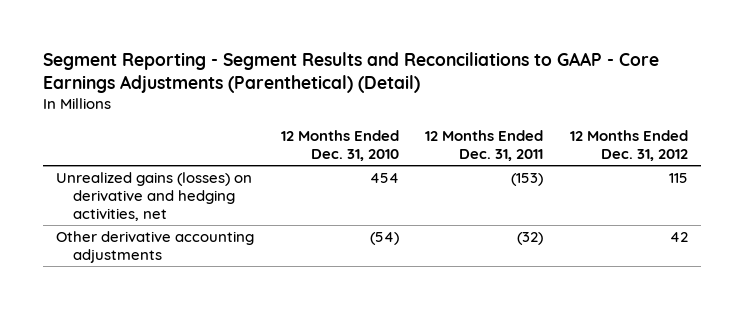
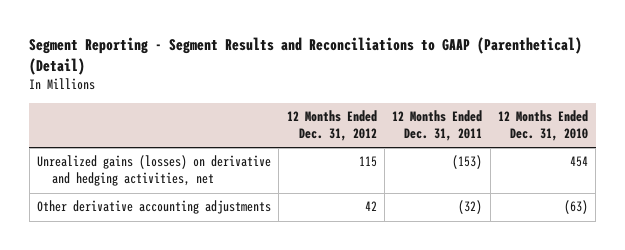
- Segment Reporting - Segment Results and Reconciliations to GAAP - Core Earnings Adjustments (Parenthetical) (Detail)
+ Segment Reporting - Segment Results and Reconciliations to GAAP (Parenthetical) (Detail)
- | 12 Months Ended Dec. 31, 2010 | 12 Months Ended Dec. 31, 2011 | 12 Months Ended Dec. 31, 2012
+ | 12 Months Ended Dec. 31, 2012 | 12 Months Ended Dec. 31, 2011 | 12 Months Ended Dec. 31, 2010
- Other derivative accounting adjustments | (54) | (32) | 42
+ Other derivative accounting adjustments | 42 | (32) | (63)

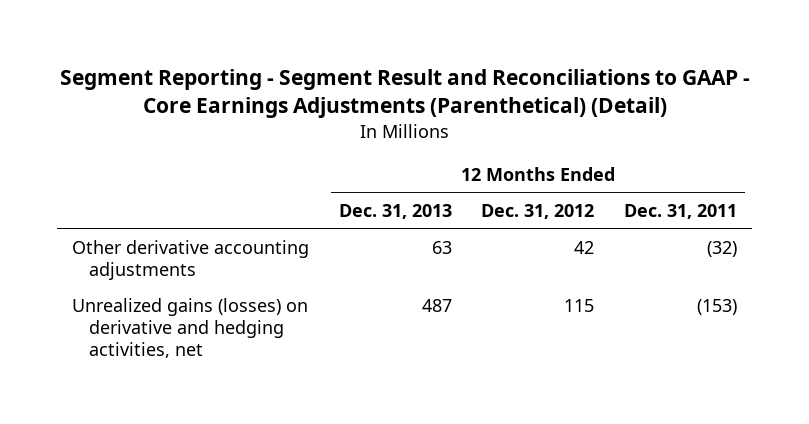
- Segment Reporting - Segment Results and Reconciliations to GAAP (Parenthetical) (Detail)
+ Segment Reporting - Segment Result and Reconciliations to GAAP - Core Earnings Adjustments (Parenthetical) (Detail)
- | 12 Months Ended Dec. 31, 2012 | 12 Months Ended Dec. 31, 2011 | 12 Months Ended Dec. 31, 2010
+ | 12 Months Ended Dec. 31, 2013 | 12 Months Ended Dec. 31, 2012 | 12 Months Ended Dec. 31, 2011
moved down: Unrealized gains (losses) on derivative and hedging activities, net | 487 | 115 | (153)

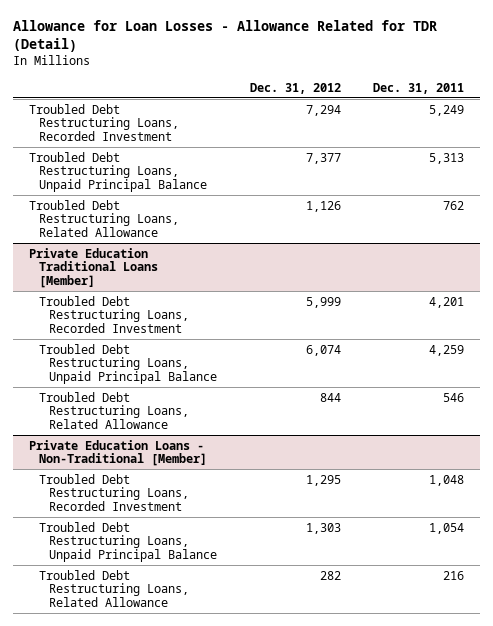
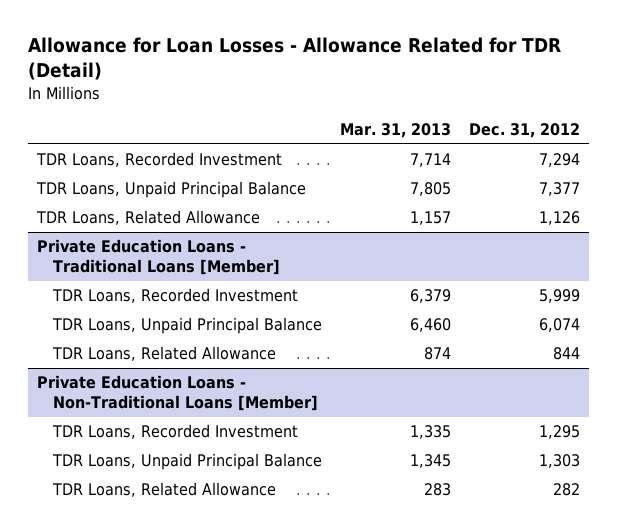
- | Dec. 31, 2012 | Dec. 31, 2011
+ | Mar. 31, 2013 | Dec. 31, 2012
- Troubled Debt Restructuring Loans, Recorded Investment | 7,294 | 5,249
- Troubled Debt Restructuring Loans, Unpaid Principal Balance | 7,377 | 5,313
- Troubled Debt Restructuring Loans, Related Allowance | 1,126 | 762
- Private Education Traditional Loans [Member]
- Troubled Debt Restructuring Loans, Recorded Investment | 5,999 | 4,201
- Troubled Debt Restructuring Loans, Unpaid Principal Balance | 6,074 | 4,259
- Troubled Debt Restructuring Loans, Related Allowance | 844 | 546
- Private Education Loans - Non-Traditional [Member]
- Troubled Debt Restructuring Loans, Recorded Investment | 1,295 | 1,048
- Troubled Debt Restructuring Loans, Unpaid Principal Balance | 1,303 | 1,054
- Troubled Debt Restructuring Loans, Related Allowance | 282 | 216
+ TDR Loans, Recorded Investment | 7,714 | 7,294
+ TDR Loans, Unpaid Principal Balance | 7,805 | 7,377
+ TDR Loans, Related Allowance | 1,157 | 1,126
+ Private Education Loans - Traditional Loans [Member]
+ TDR Loans, Recorded Investment | 6,379 | 5,999
+ TDR Loans, Unpaid Principal Balance | 6,460 | 6,074
+ TDR Loans, Related Allowance | 874 | 844
+ Private Education Loans - Non-Traditional Loans [Member]
+ TDR Loans, Recorded Investment | 1,335 | 1,295
+ TDR Loans, Unpaid Principal Balance | 1,345 | 1,303
+ TDR Loans, Related Allowance | 283 | 282

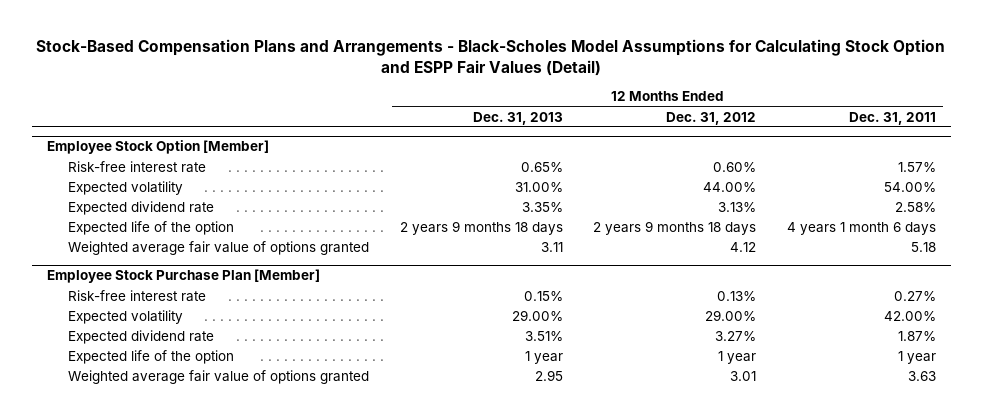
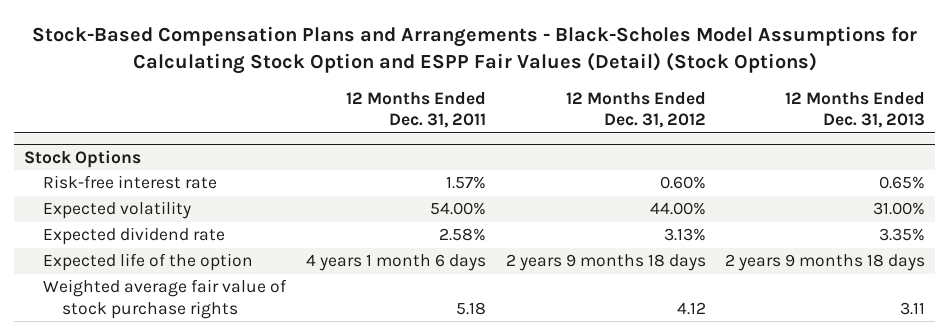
- Stock-Based Compensation Plans and Arrangements - Black-Scholes Model Assumptions for Calculating Stock Option and ESPP Fair Values (Detail)
+ Stock-Based Compensation Plans and Arrangements - Black-Scholes Model Assumptions for Calculating Stock Option and ESPP Fair Values (Detail) (Stock Options)
- | 12 Months Ended Dec. 31, 2013 | 12 Months Ended Dec. 31, 2012 | 12 Months Ended Dec. 31, 2011
+ | 12 Months Ended Dec. 31, 2011 | 12 Months Ended Dec. 31, 2012 | 12 Months Ended Dec. 31, 2013
- Employee Stock Option [Member]
+ Stock Options
- Weighted average fair value of options granted | 3.11 | 4.12 | 5.18
- Employee Stock Purchase Plan [Member]
- Risk-free interest rate | 0.15% | 0.13% | 0.27%
- Expected volatility | 29.00% | 29.00% | 42.00%
- Expected dividend rate | 3.51% | 3.27% | 1.87%
- Expected life of the option | 1 year | 1 year | 1 year
- Weighted average fair value of options granted | 2.95 | 3.01 | 3.63
+ Weighted average fair value of stock purchase rights | 5.18 | 4.12 | 3.11

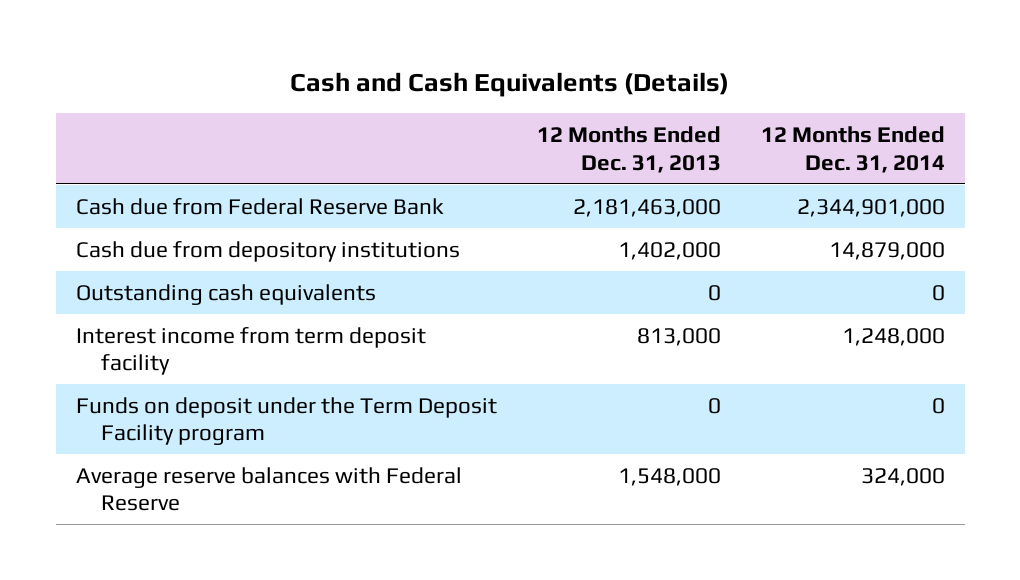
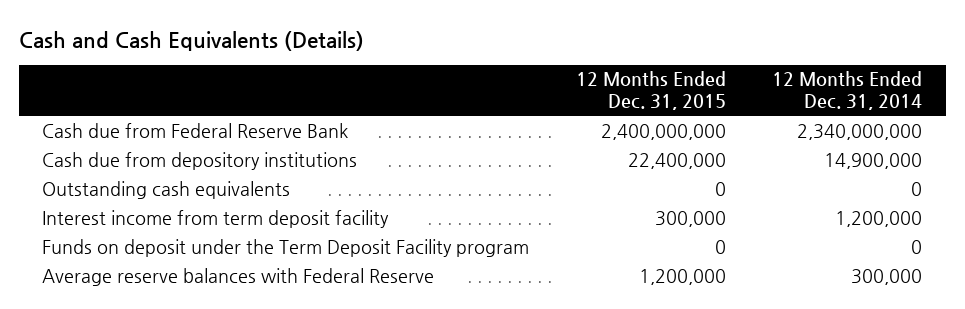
- | 12 Months Ended Dec. 31, 2013 | 12 Months Ended Dec. 31, 2014
+ | 12 Months Ended Dec. 31, 2015 | 12 Months Ended Dec. 31, 2014
- Cash due from Federal Reserve Bank | 2,181,463,000 | 2,344,901,000
- Cash due from depository institutions | 1,402,000 | 14,879,000
+ Cash due from Federal Reserve Bank | 2,400,000,000 | 2,340,000,000
+ Cash due from depository institutions | 22,400,000 | 14,900,000
- Interest income from term deposit facility | 813,000 | 1,248,000
+ Interest income from term deposit facility | 300,000 | 1,200,000
- Average reserve balances with Federal Reserve | 1,548,000 | 324,000
+ Average reserve balances with Federal Reserve | 1,200,000 | 300,000

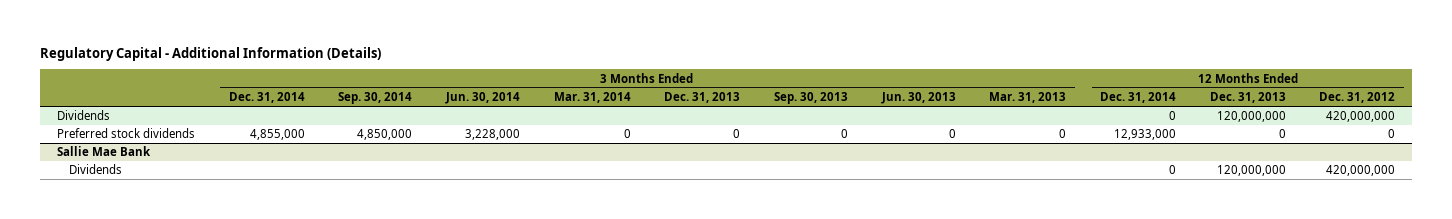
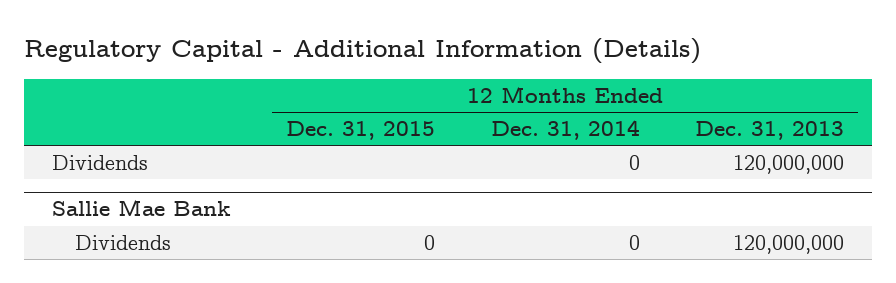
- | 3 Months Ended Dec. 31, 2014 | 3 Months Ended Sep. 30, 2014 | 3 Months Ended Jun. 30, 2014 | 3 Months Ended Mar. 31, 2014 | 3 Months Ended Dec. 31, 2013 | 3 Months Ended Sep. 30, 2013 | 3 Months Ended Jun. 30, 2013 | 3 Months Ended Mar. 31, 2013 | 12 Months Ended Dec. 31, 2014 | 12 Months Ended Dec. 31, 2013 | 12 Months Ended Dec. 31, 2012
+ | 12 Months Ended Dec. 31, 2015 | 12 Months Ended Dec. 31, 2014 | 12 Months Ended Dec. 31, 2013
- Preferred stock dividends | 4,855,000 | 4,850,000 | 3,228,000 | 0 | 0 | 0 | 0 | 0 | 12,933,000 | 0 | 0

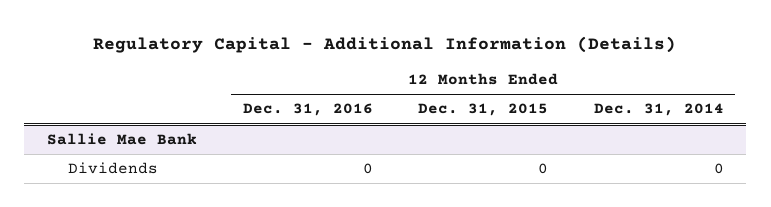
- | 12 Months Ended Dec. 31, 2015 | 12 Months Ended Dec. 31, 2014 | 12 Months Ended Dec. 31, 2013
+ | 12 Months Ended Dec. 31, 2016 | 12 Months Ended Dec. 31, 2015 | 12 Months Ended Dec. 31, 2014
- Dividends | | 0 | 120,000,000

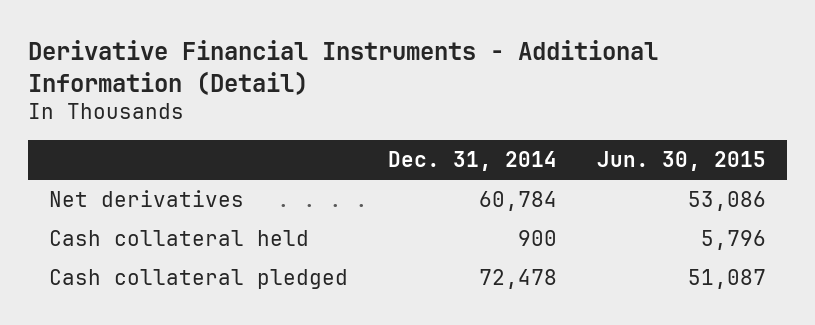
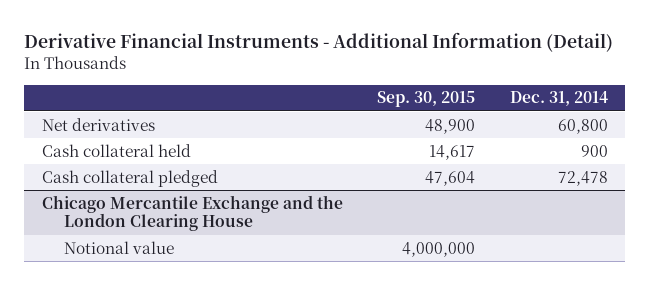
- | Dec. 31, 2014 | Jun. 30, 2015
+ | Sep. 30, 2015 | Dec. 31, 2014
- Net derivatives | 60,784 | 53,086
+ Net derivatives | 48,900 | 60,800
+ Chicago Mercantile Exchange and the London Clearing House
+ Notional value | 4,000,000 |

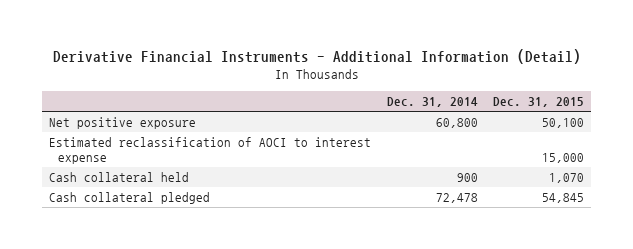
- | Sep. 30, 2015 | Dec. 31, 2014
+ | Dec. 31, 2014 | Dec. 31, 2015
- Net derivatives | 48,900 | 60,800
+ Net positive exposure | 60,800 | 50,100
+ Estimated reclassification of AOCI to interest expense | | 15,000
- Chicago Mercantile Exchange and the London Clearing House
- Notional value | 4,000,000 |

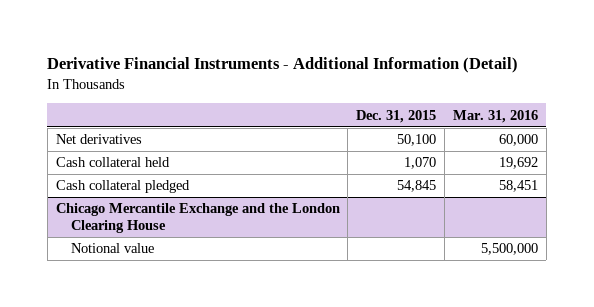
- | Dec. 31, 2014 | Dec. 31, 2015
+ | Dec. 31, 2015 | Mar. 31, 2016
- Net positive exposure | 60,800 | 50,100
- Estimated reclassification of AOCI to interest expense | | 15,000
+ Net derivatives | 50,100 | 60,000
+ Chicago Mercantile Exchange and the London Clearing House
+ Notional value | | 5,500,000

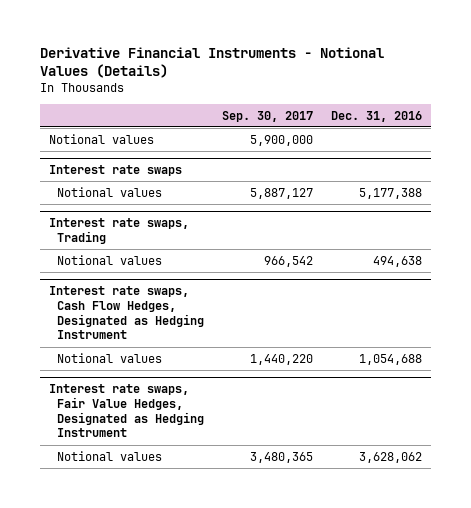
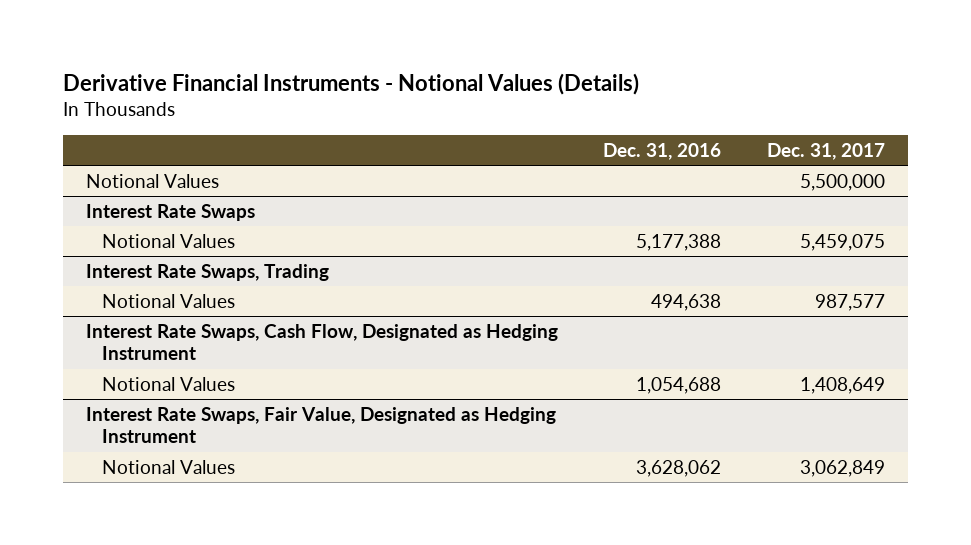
- | Sep. 30, 2017 | Dec. 31, 2016
+ | Dec. 31, 2016 | Dec. 31, 2017
- Notional values | 5,900,000 |
- Interest rate swaps
- Notional values | 5,887,127 | 5,177,388
- Interest rate swaps, Trading
- Notional values | 966,542 | 494,638
- Interest rate swaps, Cash Flow Hedges, Designated as Hedging Instrument
- Notional values | 1,440,220 | 1,054,688
- Interest rate swaps, Fair Value Hedges, Designated as Hedging Instrument
- Notional values | 3,480,365 | 3,628,062
+ Notional Values | | 5,500,000
+ Interest Rate Swaps
+ Notional Values | 5,177,388 | 5,459,075
+ Interest Rate Swaps, Trading
+ Notional Values | 494,638 | 987,577
+ Interest Rate Swaps, Cash Flow, Designated as Hedging Instrument
+ Notional Values | 1,054,688 | 1,408,649
+ Interest Rate Swaps, Fair Value, Designated as Hedging Instrument
+ Notional Values | 3,628,062 | 3,062,849

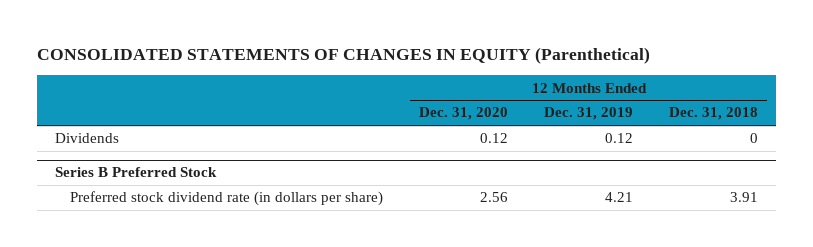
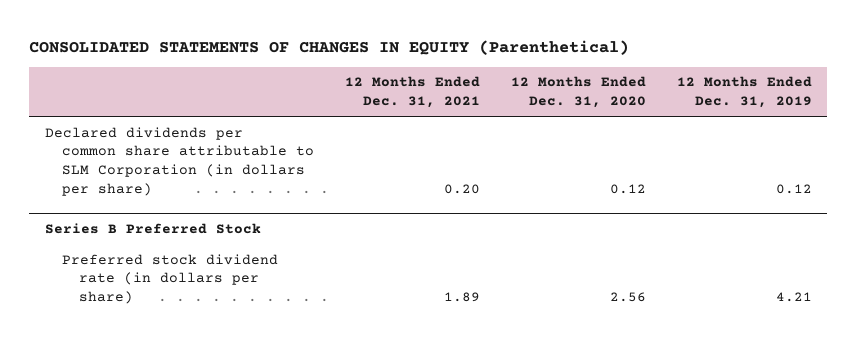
- | 12 Months Ended Dec. 31, 2020 | 12 Months Ended Dec. 31, 2019 | 12 Months Ended Dec. 31, 2018
+ | 12 Months Ended Dec. 31, 2021 | 12 Months Ended Dec. 31, 2020 | 12 Months Ended Dec. 31, 2019
- Dividends | 0.12 | 0.12 | 0
+ Declared dividends per common share attributable to SLM Corporation (in dollars per share) | 0.20 | 0.12 | 0.12

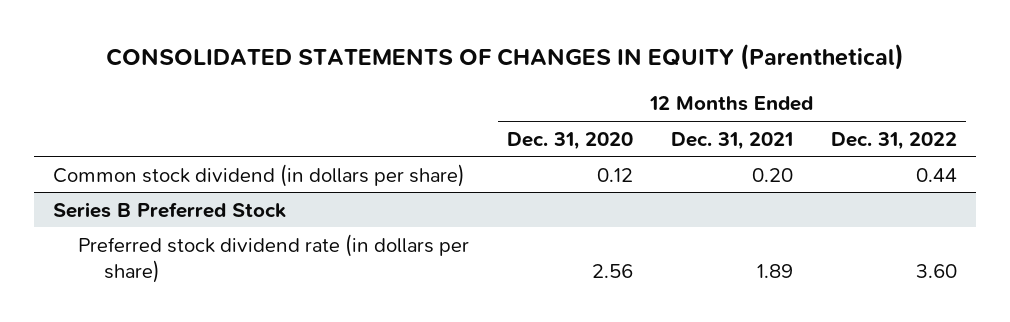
- | 12 Months Ended Dec. 31, 2021 | 12 Months Ended Dec. 31, 2020 | 12 Months Ended Dec. 31, 2019
+ | 12 Months Ended Dec. 31, 2020 | 12 Months Ended Dec. 31, 2021 | 12 Months Ended Dec. 31, 2022
- Declared dividends per common share attributable to SLM Corporation (in dollars per share) | 0.20 | 0.12 | 0.12
+ Common stock dividend (in dollars per share) | 0.12 | 0.20 | 0.44

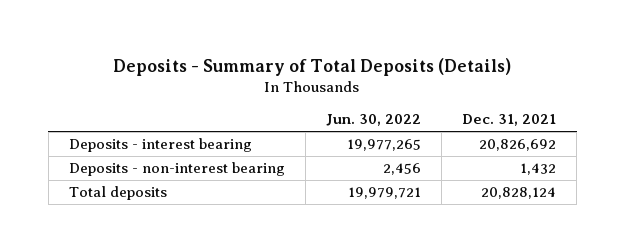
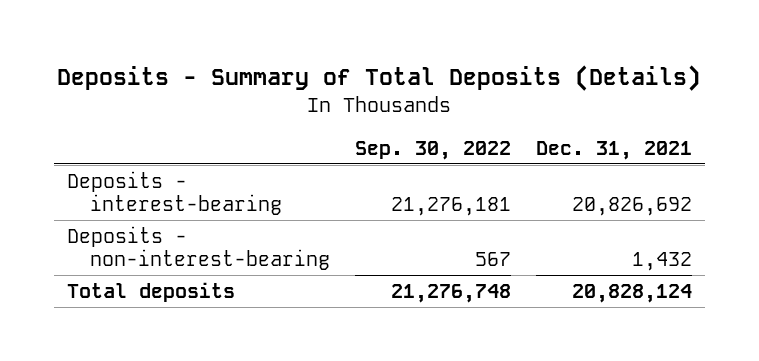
- | Jun. 30, 2022 | Dec. 31, 2021
+ | Sep. 30, 2022 | Dec. 31, 2021
- Deposits - interest bearing | 19,977,265 | 20,826,692
- Deposits - non-interest bearing | 2,456 | 1,432
+ Deposits - interest-bearing | 21,276,181 | 20,826,692
+ Deposits - non-interest-bearing | 567 | 1,432

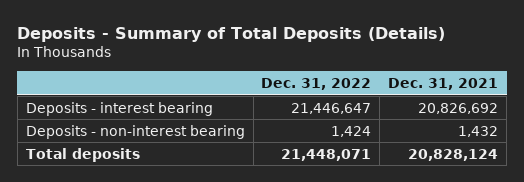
- | Sep. 30, 2022 | Dec. 31, 2021
+ | Dec. 31, 2022 | Dec. 31, 2021
- Deposits - interest-bearing | 21,276,181 | 20,826,692
- Deposits - non-interest-bearing | 567 | 1,432
+ Deposits - interest bearing | 21,446,647 | 20,826,692
+ Deposits - non-interest bearing | 1,424 | 1,432

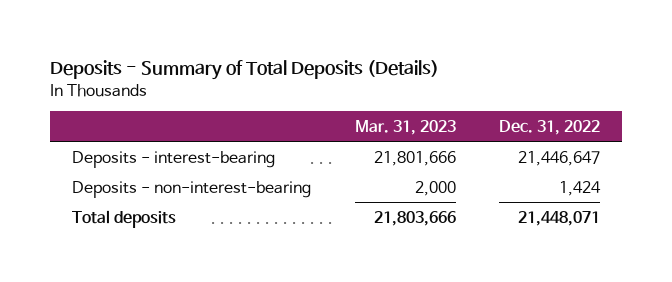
- | Dec. 31, 2022 | Dec. 31, 2021
+ | Mar. 31, 2023 | Dec. 31, 2022
- Deposits - interest bearing | 21,446,647 | 20,826,692
- Deposits - non-interest bearing | 1,424 | 1,432
+ Deposits - interest-bearing | 21,801,666 | 21,446,647
+ Deposits - non-interest-bearing | 2,000 | 1,424

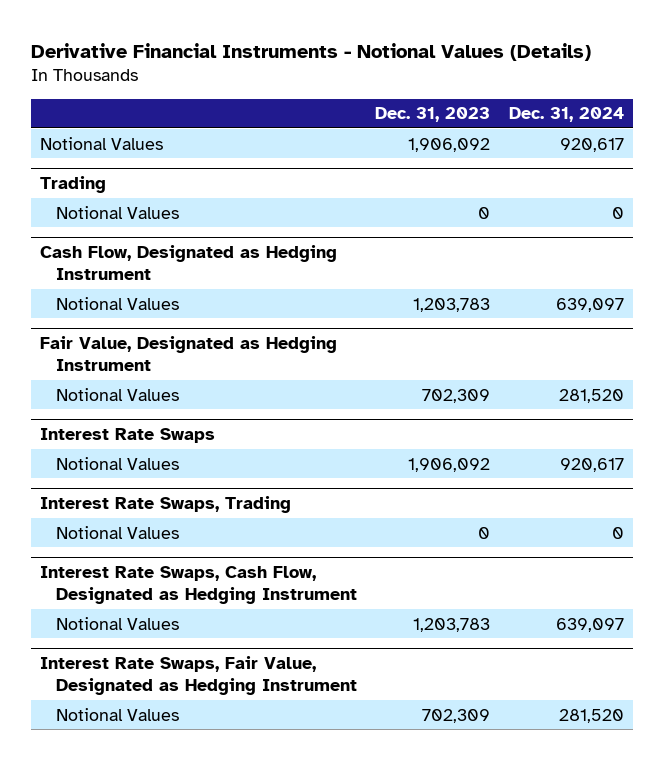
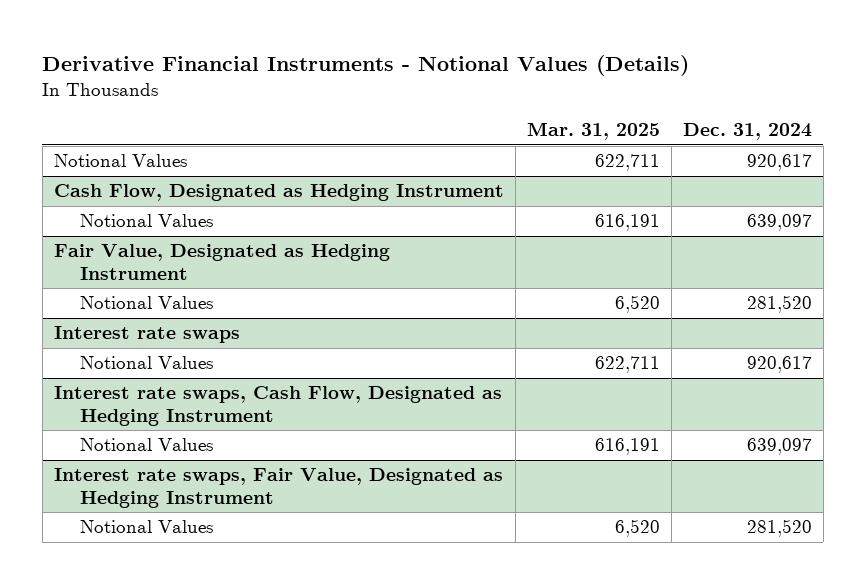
- | Dec. 31, 2023 | Dec. 31, 2024
+ | Mar. 31, 2025 | Dec. 31, 2024
- Trading
- Notional Values | 0 | 0
- Interest Rate Swaps
+ Interest rate swaps
- Interest Rate Swaps, Trading
- Notional Values | 0 | 0
- Interest Rate Swaps, Cash Flow, Designated as Hedging Instrument
+ Interest rate swaps, Cash Flow, Designated as Hedging Instrument
- Interest Rate Swaps, Fair Value, Designated as Hedging Instrument
+ Interest rate swaps, Fair Value, Designated as Hedging Instrument

